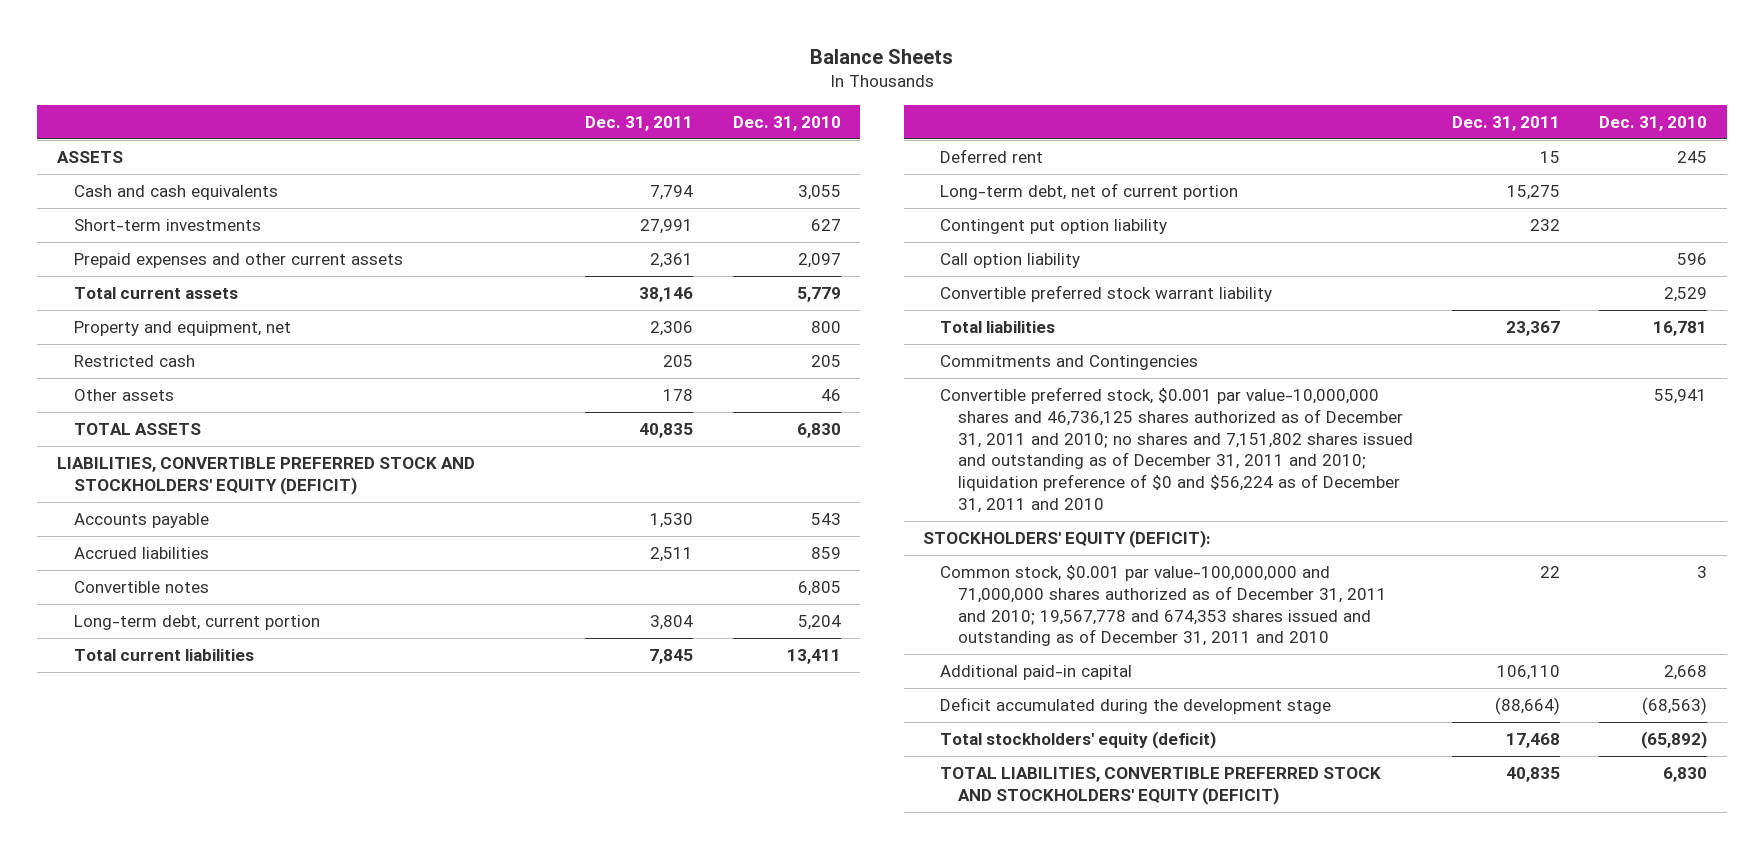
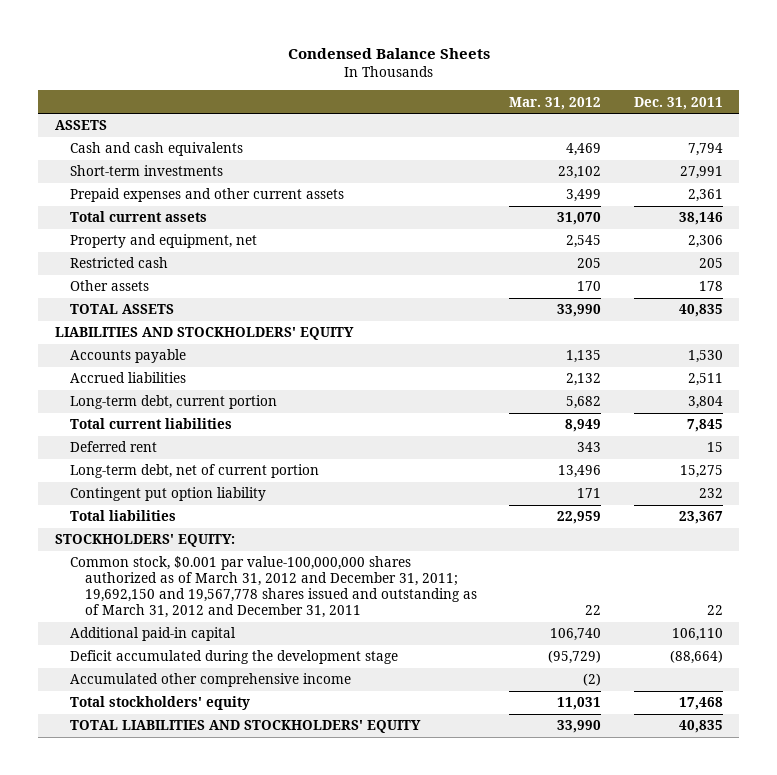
- Balance Sheets
+ Condensed Balance Sheets
- | Dec. 31, 2011 | Dec. 31, 2010
+ | Mar. 31, 2012 | Dec. 31, 2011
- LIABILITIES, CONVERTIBLE PREFERRED STOCK AND STOCKHOLDERS' EQUITY (DEFICIT)
+ LIABILITIES AND STOCKHOLDERS' EQUITY
- Convertible notes | | 6,805
- Call option liability | | 596
- Convertible preferred stock warrant liability | | 2,529
- Commitments and Contingencies
- Convertible preferred stock, $0.001 par value-10,000,000 shares and 46,736,125 shares authorized as of December 31, 2011 and 2010; no shares and 7,151,802 shares issued and outstanding as of December 31, 2011 and 2010; liquidation preference of $0 and $56,224 as of December 31, 2011 and 2010 | | 55,941
- STOCKHOLDERS' EQUITY (DEFICIT):
- Common stock, $0.001 par value-100,000,000 and 71,000,000 shares authorized as of December 31, 2011 and 2010; 19,567,778 and 674,353 shares issued and outstanding as of December 31, 2011 and 2010 | 22 | 3
+ STOCKHOLDERS' EQUITY:
+ Common stock, $0.001 par value-100,000,000 shares authorized as of March 31, 2012 and December 31, 2011; 19,692,150 and 19,567,778 shares issued and outstanding as of March 31, 2012 and December 31, 2011 | 22 | 22
- Total stockholders' equity (deficit) | 17,468 | (65,892)
- TOTAL LIABILITIES, CONVERTIBLE PREFERRED STOCK AND STOCKHOLDERS' EQUITY (DEFICIT) | 40,835 | 6,830
+ Accumulated other comprehensive income | (2) |
+ Total stockholders' equity | 11,031 | 17,468
+ TOTAL LIABILITIES AND STOCKHOLDERS' EQUITY | 33,990 | 40,835

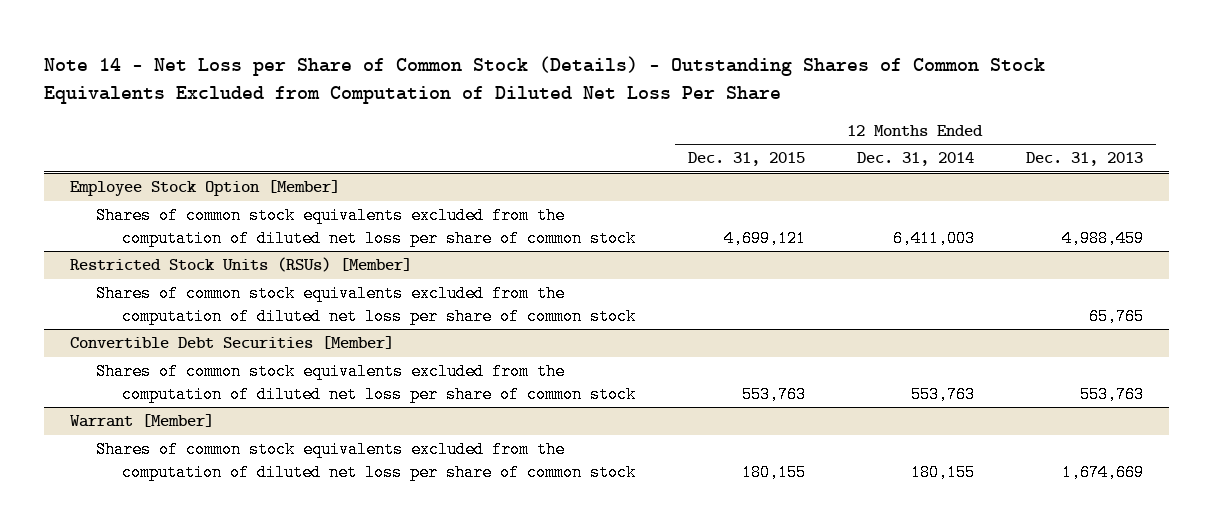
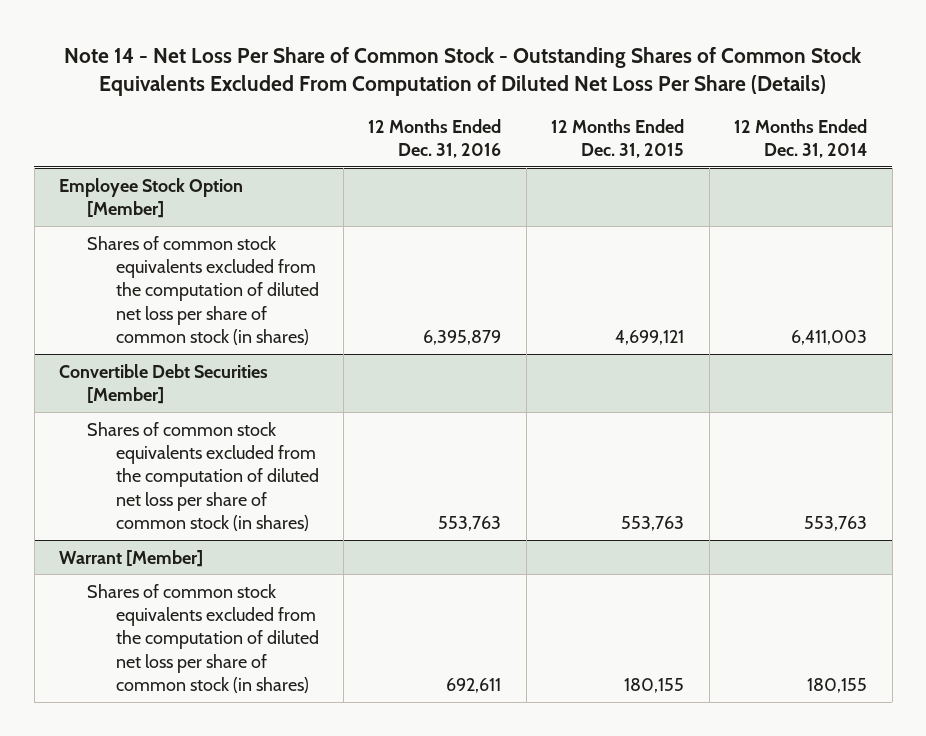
- Note 14 - Net Loss per Share of Common Stock (Details) - Outstanding Shares of Common Stock Equivalents Excluded from Computation of Diluted Net Loss Per Share
+ Note 14 - Net Loss Per Share of Common Stock - Outstanding Shares of Common Stock Equivalents Excluded From Computation of Diluted Net Loss Per Share (Details)
- | 12 Months Ended Dec. 31, 2015 | 12 Months Ended Dec. 31, 2014 | 12 Months Ended Dec. 31, 2013
+ | 12 Months Ended Dec. 31, 2016 | 12 Months Ended Dec. 31, 2015 | 12 Months Ended Dec. 31, 2014
@ Employee Stock Option [Member]
- Shares of common stock equivalents excluded from the computation of diluted net loss per share of common stock | 4,699,121 | 6,411,003 | 4,988,459
- Restricted Stock Units (RSUs) [Member]
- Shares of common stock equivalents excluded from the computation of diluted net loss per share of common stock | | | 65,765
@ Employee Stock Option [Member]
+ Shares of common stock equivalents excluded from the computation of diluted net loss per share of common stock (in shares) | 6,395,879 | 4,699,121 | 6,411,003
@ Convertible Debt Securities [Member]
- Shares of common stock equivalents excluded from the computation of diluted net loss per share of common stock | 553,763 | 553,763 | 553,763
+ Shares of common stock equivalents excluded from the computation of diluted net loss per share of common stock (in shares) | 553,763 | 553,763 | 553,763
@ Warrant [Member]
- Shares of common stock equivalents excluded from the computation of diluted net loss per share of common stock | 180,155 | 180,155 | 1,674,669
+ Shares of common stock equivalents excluded from the computation of diluted net loss per share of common stock (in shares) | 692,611 | 180,155 | 180,155

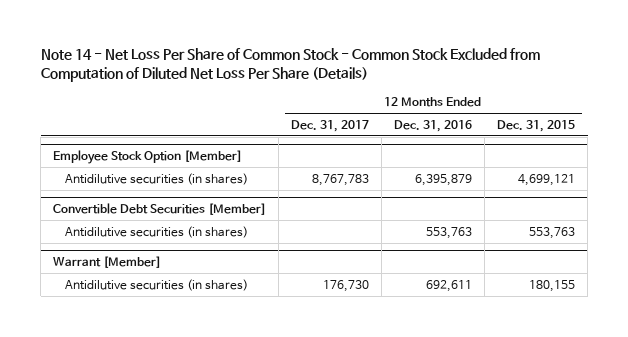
- Note 14 - Net Loss Per Share of Common Stock - Outstanding Shares of Common Stock Equivalents Excluded From Computation of Diluted Net Loss Per Share (Details)
+ Note 14 - Net Loss Per Share of Common Stock - Common Stock Excluded from Computation of Diluted Net Loss Per Share (Details)
- | 12 Months Ended Dec. 31, 2016 | 12 Months Ended Dec. 31, 2015 | 12 Months Ended Dec. 31, 2014
+ | 12 Months Ended Dec. 31, 2017 | 12 Months Ended Dec. 31, 2016 | 12 Months Ended Dec. 31, 2015
@ Employee Stock Option [Member]
- Shares of common stock equivalents excluded from the computation of diluted net loss per share of common stock (in shares) | 6,395,879 | 4,699,121 | 6,411,003
+ Antidilutive securities (in shares) | 8,767,783 | 6,395,879 | 4,699,121
@ Convertible Debt Securities [Member]
- Shares of common stock equivalents excluded from the computation of diluted net loss per share of common stock (in shares) | 553,763 | 553,763 | 553,763
+ Antidilutive securities (in shares) | | 553,763 | 553,763
@ Warrant [Member]
- Shares of common stock equivalents excluded from the computation of diluted net loss per share of common stock (in shares) | 692,611 | 180,155 | 180,155
+ Antidilutive securities (in shares) | 176,730 | 692,611 | 180,155

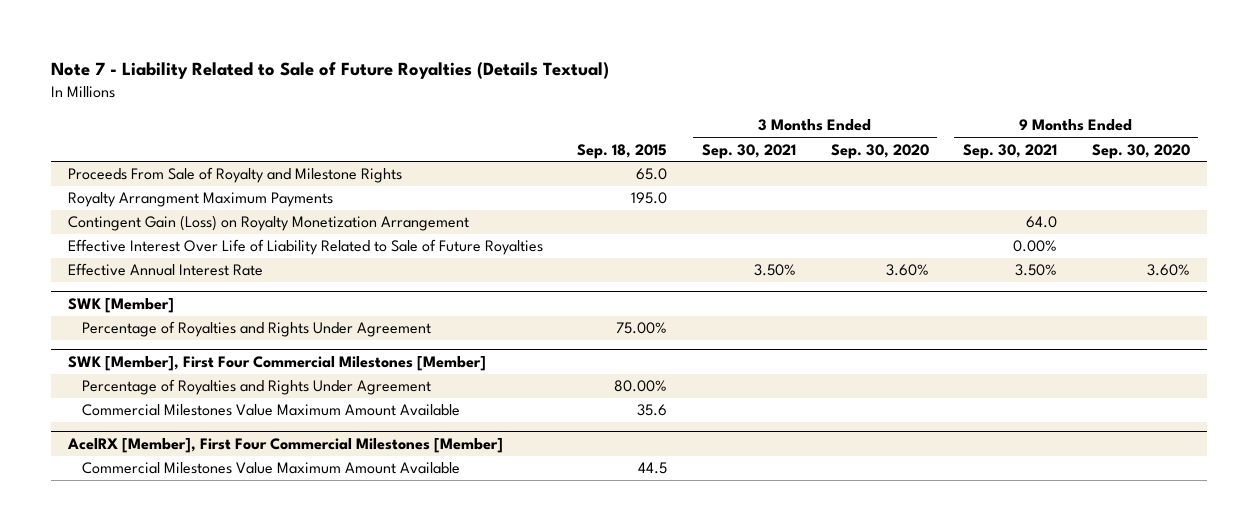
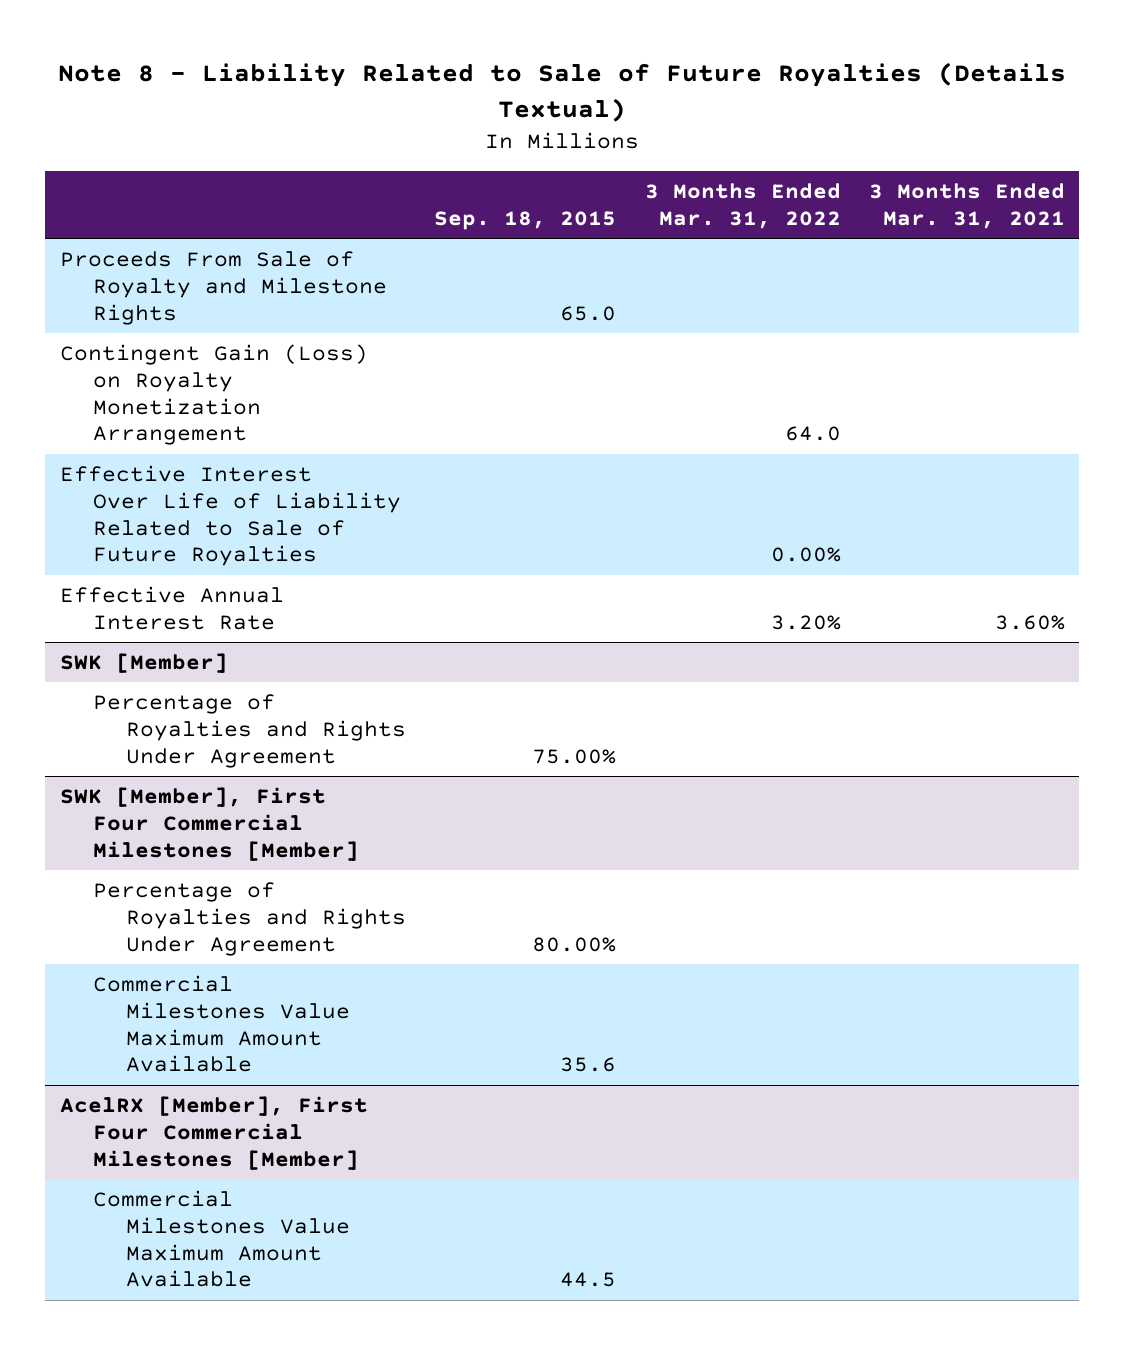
- Note 7 - Liability Related to Sale of Future Royalties (Details Textual)
+ Note 8 - Liability Related to Sale of Future Royalties (Details Textual)
- | Sep. 18, 2015 | 3 Months Ended Sep. 30, 2021 | 3 Months Ended Sep. 30, 2020 | 9 Months Ended Sep. 30, 2021 | 9 Months Ended Sep. 30, 2020
+ | Sep. 18, 2015 | 3 Months Ended Mar. 31, 2022 | 3 Months Ended Mar. 31, 2021
- Royalty Arrangment Maximum Payments | 195.0 | | | |

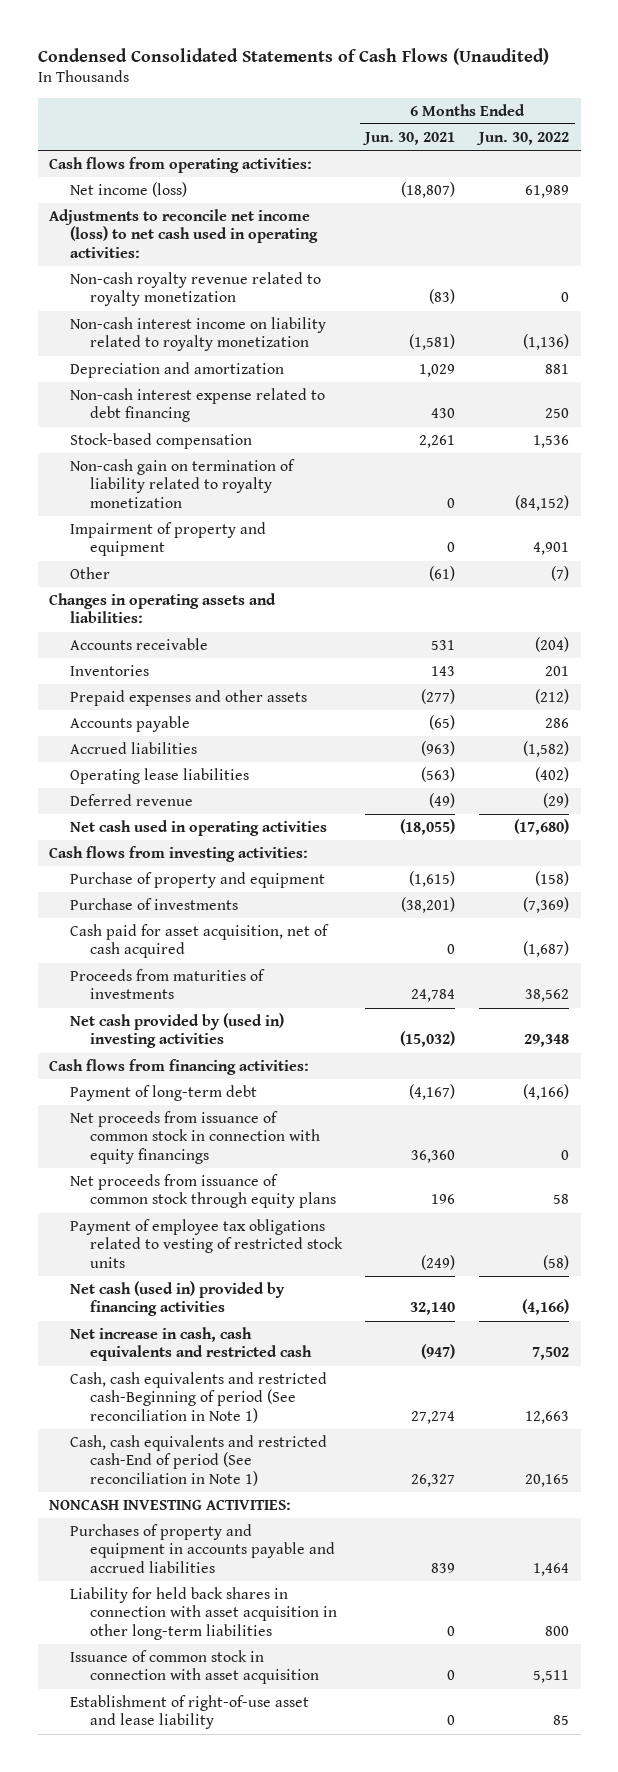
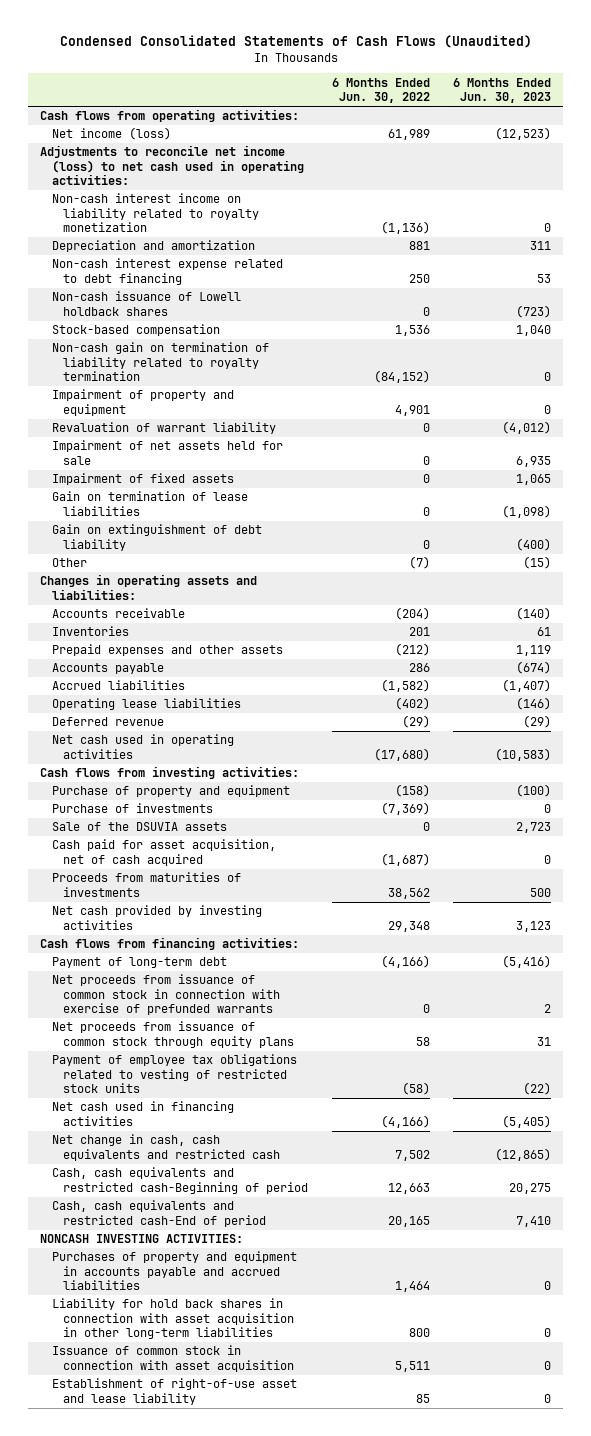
- | 6 Months Ended Jun. 30, 2021 | 6 Months Ended Jun. 30, 2022
+ | 6 Months Ended Jun. 30, 2022 | 6 Months Ended Jun. 30, 2023
- Non-cash royalty revenue related to royalty monetization | (83) | 0
+ Non-cash issuance of Lowell holdback shares | 0 | (723)
- Non-cash gain on termination of liability related to royalty monetization | 0 | (84,152)
+ Non-cash gain on termination of liability related to royalty termination | (84,152) | 0
+ Revaluation of warrant liability | 0 | (4,012)
+ Impairment of net assets held for sale | 0 | 6,935
+ Impairment of fixed assets | 0 | 1,065
+ Gain on termination of lease liabilities | 0 | (1,098)
+ Gain on extinguishment of debt liability | 0 | (400)
+ Sale of the DSUVIA assets | 0 | 2,723
- Net cash provided by (used in) investing activities | (15,032) | 29,348
+ Net cash provided by investing activities | 29,348 | 3,123
- Net proceeds from issuance of common stock in connection with equity financings | 36,360 | 0
+ Net proceeds from issuance of common stock in connection with exercise of prefunded warrants | 0 | 2
- Net cash (used in) provided by financing activities | 32,140 | (4,166)
- Net increase in cash, cash equivalents and restricted cash | (947) | 7,502
- Cash, cash equivalents and restricted cash-Beginning of period (See reconciliation in Note 1) | 27,274 | 12,663
- Cash, cash equivalents and restricted cash-End of period (See reconciliation in Note 1) | 26,327 | 20,165
+ Net cash used in financing activities | (4,166) | (5,405)
+ Net change in cash, cash equivalents and restricted cash | 7,502 | (12,865)
+ Cash, cash equivalents and restricted cash-Beginning of period | 12,663 | 20,275
+ Cash, cash equivalents and restricted cash-End of period | 20,165 | 7,410
- Liability for held back shares in connection with asset acquisition in other long-term liabilities | 0 | 800
+ Liability for hold back shares in connection with asset acquisition in other long-term liabilities | 800 | 0

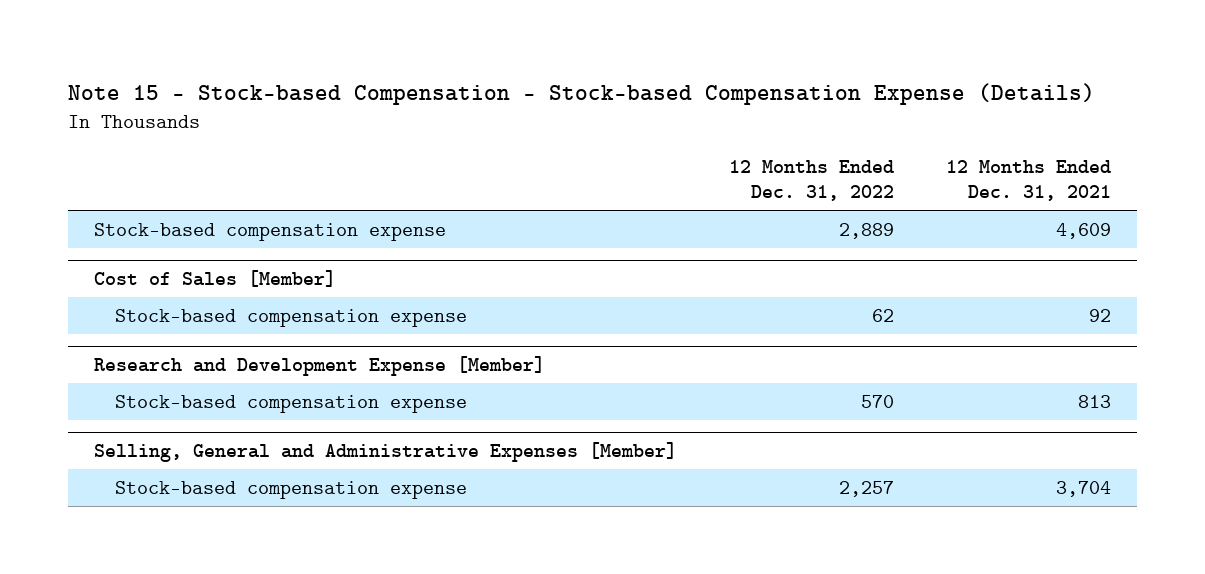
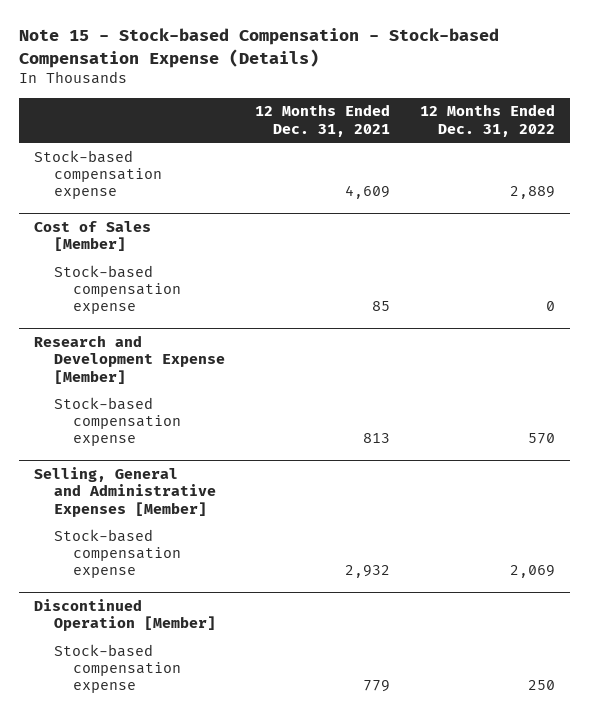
- | 12 Months Ended Dec. 31, 2022 | 12 Months Ended Dec. 31, 2021
+ | 12 Months Ended Dec. 31, 2021 | 12 Months Ended Dec. 31, 2022
@ Cost of Sales [Member]
- Stock-based compensation expense | 62 | 92
+ Stock-based compensation expense | 85 | 0
@ Selling, General and Administrative Expenses [Member]
- Stock-based compensation expense | 2,257 | 3,704
+ Stock-based compensation expense | 2,932 | 2,069
+ Discontinued Operation [Member]
+ Stock-based compensation expense | 779 | 250

